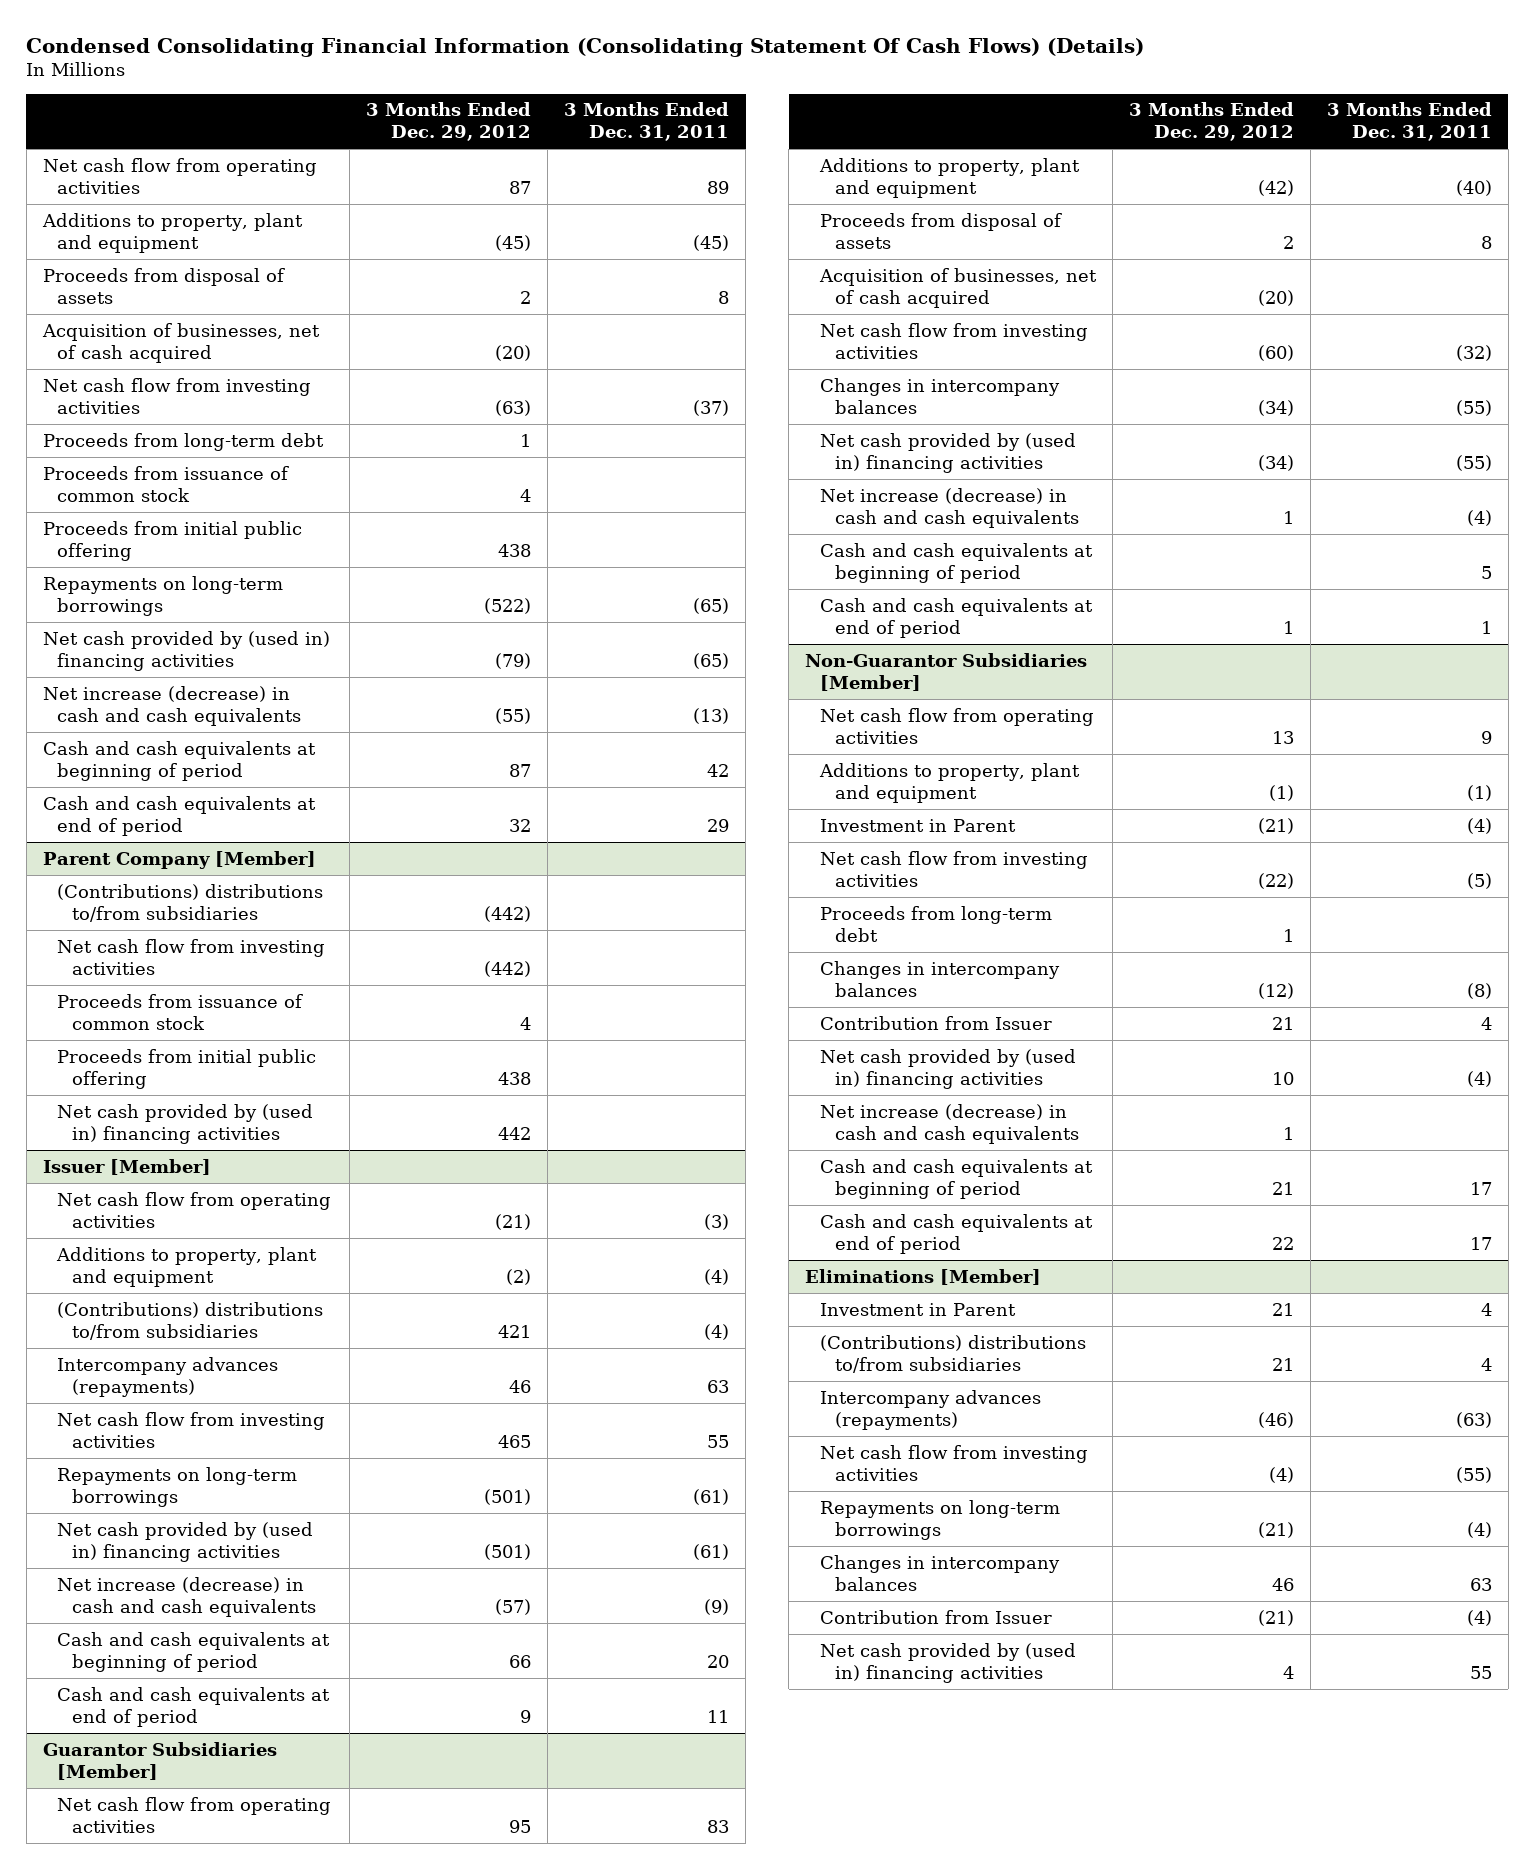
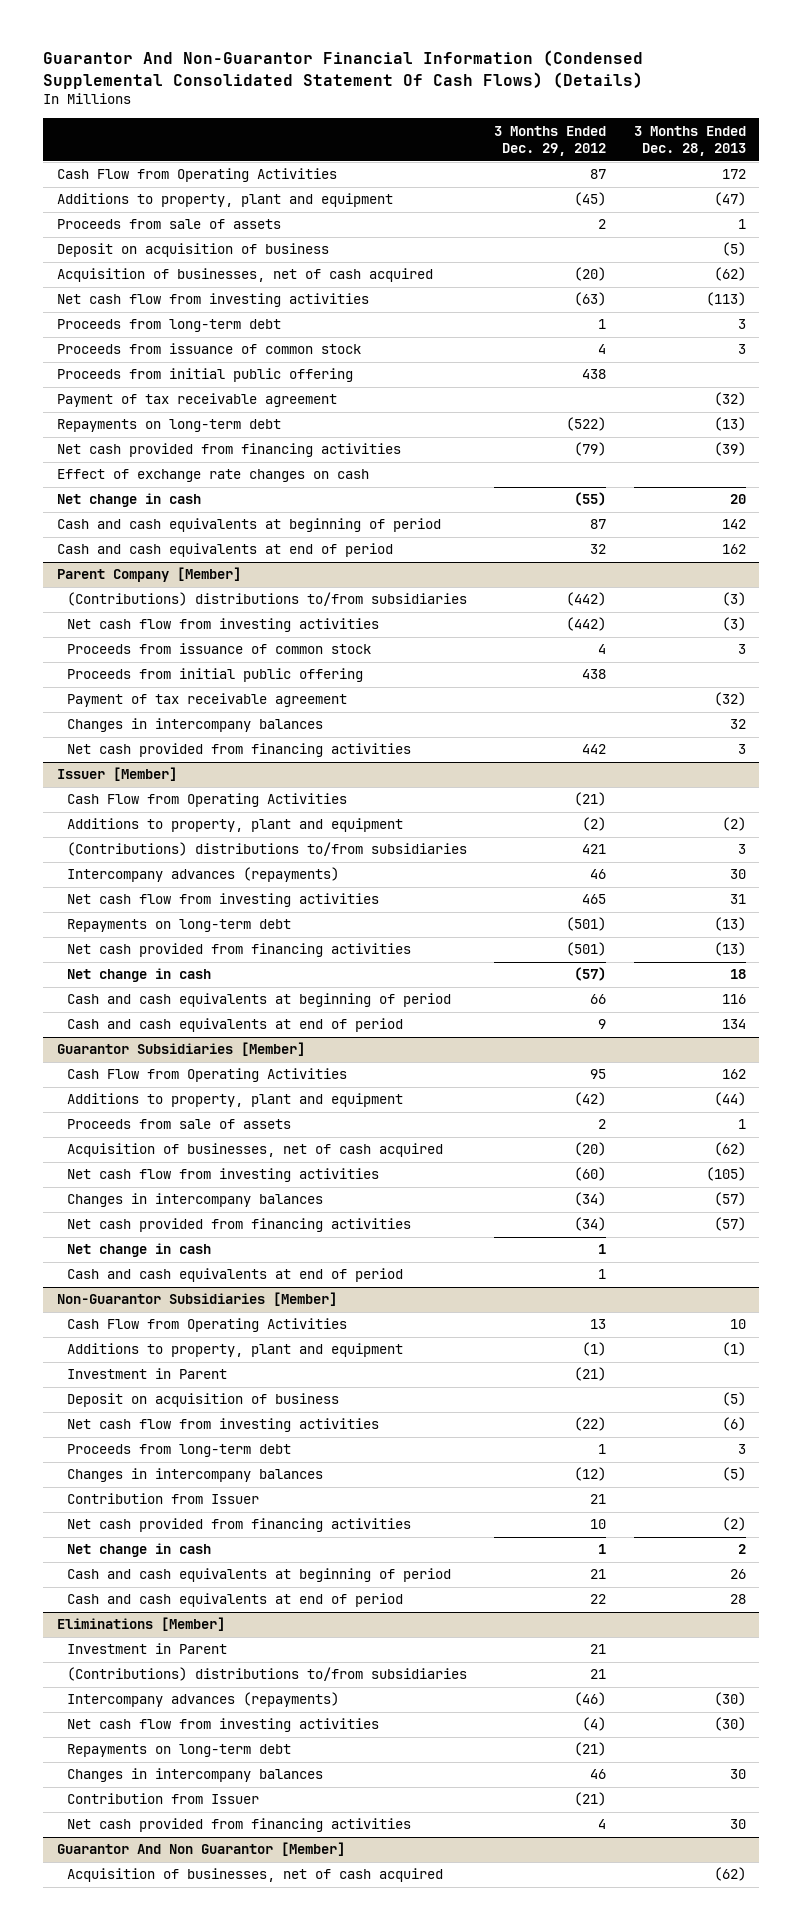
- Condensed Consolidating Financial Information (Consolidating Statement Of Cash Flows) (Details)
+ Guarantor And Non-Guarantor Financial Information (Condensed Supplemental Consolidated Statement Of Cash Flows) (Details)
- | 3 Months Ended Dec. 29, 2012 | 3 Months Ended Dec. 31, 2011
+ | 3 Months Ended Dec. 29, 2012 | 3 Months Ended Dec. 28, 2013
- Net cash flow from operating activities | 87 | 89
+ Cash Flow from Operating Activities | 87 | 172
- Proceeds from disposal of assets | 2 | 8
+ Proceeds from sale of assets | 2 | 1
+ Deposit on acquisition of business | | (5)
- Repayments on long-term borrowings | (522) | (65)
- Net cash provided by (used in) financing activities | (79) | (65)
- Net increase (decrease) in cash and cash equivalents | (55) | (13)
+ Payment of tax receivable agreement | | (32)
+ Repayments on long-term debt | (522) | (13)
+ Net cash provided from financing activities | (79) | (39)
+ Effect of exchange rate changes on cash
+ Net change in cash | (55) | 20
@ Parent Company [Member]
- Net cash provided by (used in) financing activities | 442 |
+ Payment of tax receivable agreement | | (32)
+ Changes in intercompany balances | | 32
+ Net cash provided from financing activities | 442 | 3
@ Issuer [Member]
- Net cash flow from operating activities | (21) | (3)
+ Cash Flow from Operating Activities | (21) |
- Repayments on long-term borrowings | (501) | (61)
- Net cash provided by (used in) financing activities | (501) | (61)
- Net increase (decrease) in cash and cash equivalents | (57) | (9)
+ Repayments on long-term debt | (501) | (13)
+ Net cash provided from financing activities | (501) | (13)
+ Net change in cash | (57) | 18
@ Guarantor Subsidiaries [Member]
- Net cash flow from operating activities | 95 | 83
+ Cash Flow from Operating Activities | 95 | 162
- Proceeds from disposal of assets | 2 | 8
+ Proceeds from sale of assets | 2 | 1
- Net cash provided by (used in) financing activities | (34) | (55)
- Net increase (decrease) in cash and cash equivalents | 1 | (4)
- Cash and cash equivalents at beginning of period | | 5
+ Net cash provided from financing activities | (34) | (57)
+ Net change in cash | 1 |
@ Non-Guarantor Subsidiaries [Member]
- Net cash flow from operating activities | 13 | 9
+ Cash Flow from Operating Activities | 13 | 10
+ Deposit on acquisition of business | | (5)
- Net cash provided by (used in) financing activities | 10 | (4)
- Net increase (decrease) in cash and cash equivalents | 1 |
+ Net cash provided from financing activities | 10 | (2)
+ Net change in cash | 1 | 2
@ Eliminations [Member]
- Repayments on long-term borrowings | (21) | (4)
+ Repayments on long-term debt | (21) |
- Net cash provided by (used in) financing activities | 4 | 55
+ Net cash provided from financing activities | 4 | 30
+ Guarantor And Non Guarantor [Member]
+ Acquisition of businesses, net of cash acquired | | (62)

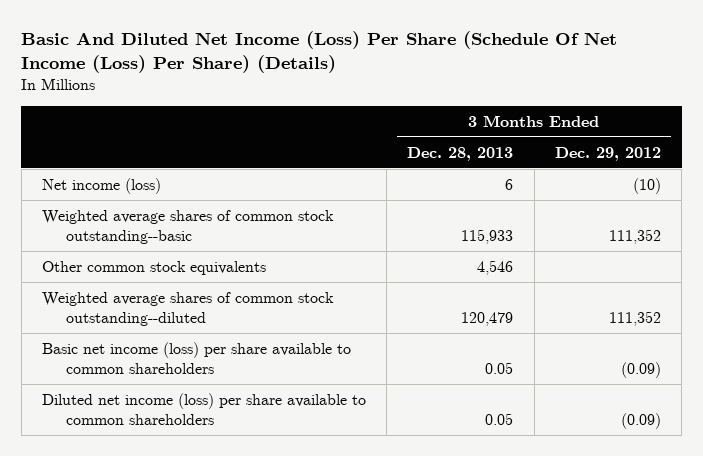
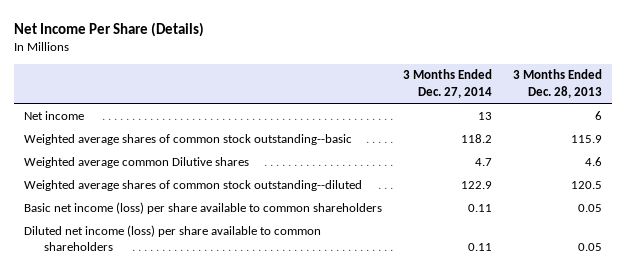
- Basic And Diluted Net Income (Loss) Per Share (Schedule Of Net Income (Loss) Per Share) (Details)
+ Net Income Per Share (Details)
- | 3 Months Ended Dec. 28, 2013 | 3 Months Ended Dec. 29, 2012
+ | 3 Months Ended Dec. 27, 2014 | 3 Months Ended Dec. 28, 2013
- Net income (loss) | 6 | (10)
- Weighted average shares of common stock outstanding--basic | 115,933 | 111,352
- Other common stock equivalents | 4,546 |
- Weighted average shares of common stock outstanding--diluted | 120,479 | 111,352
+ Net income | 13 | 6
+ Weighted average shares of common stock outstanding--basic | 118.2 | 115.9
+ Weighted average common Dilutive shares | 4.7 | 4.6
+ Weighted average shares of common stock outstanding--diluted | 122.9 | 120.5

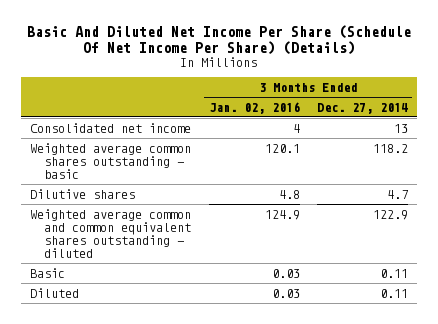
- Net Income Per Share (Details)
+ Basic And Diluted Net Income Per Share (Schedule Of Net Income Per Share) (Details)
- | 3 Months Ended Dec. 27, 2014 | 3 Months Ended Dec. 28, 2013
+ | 3 Months Ended Jan. 02, 2016 | 3 Months Ended Dec. 27, 2014
- Net income | 13 | 6
- Weighted average shares of common stock outstanding--basic | 118.2 | 115.9
- Weighted average common Dilutive shares | 4.7 | 4.6
- Weighted average shares of common stock outstanding--diluted | 122.9 | 120.5
- Basic net income (loss) per share available to common shareholders | 0.11 | 0.05
- Diluted net income (loss) per share available to common shareholders | 0.11 | 0.05
+ Consolidated net income | 4 | 13
+ Weighted average common shares outstanding - basic | 120.1 | 118.2
+ Dilutive shares | 4.8 | 4.7
+ Weighted average common and common equivalent shares outstanding - diluted | 124.9 | 122.9
+ Basic | 0.03 | 0.11
+ Diluted | 0.03 | 0.11

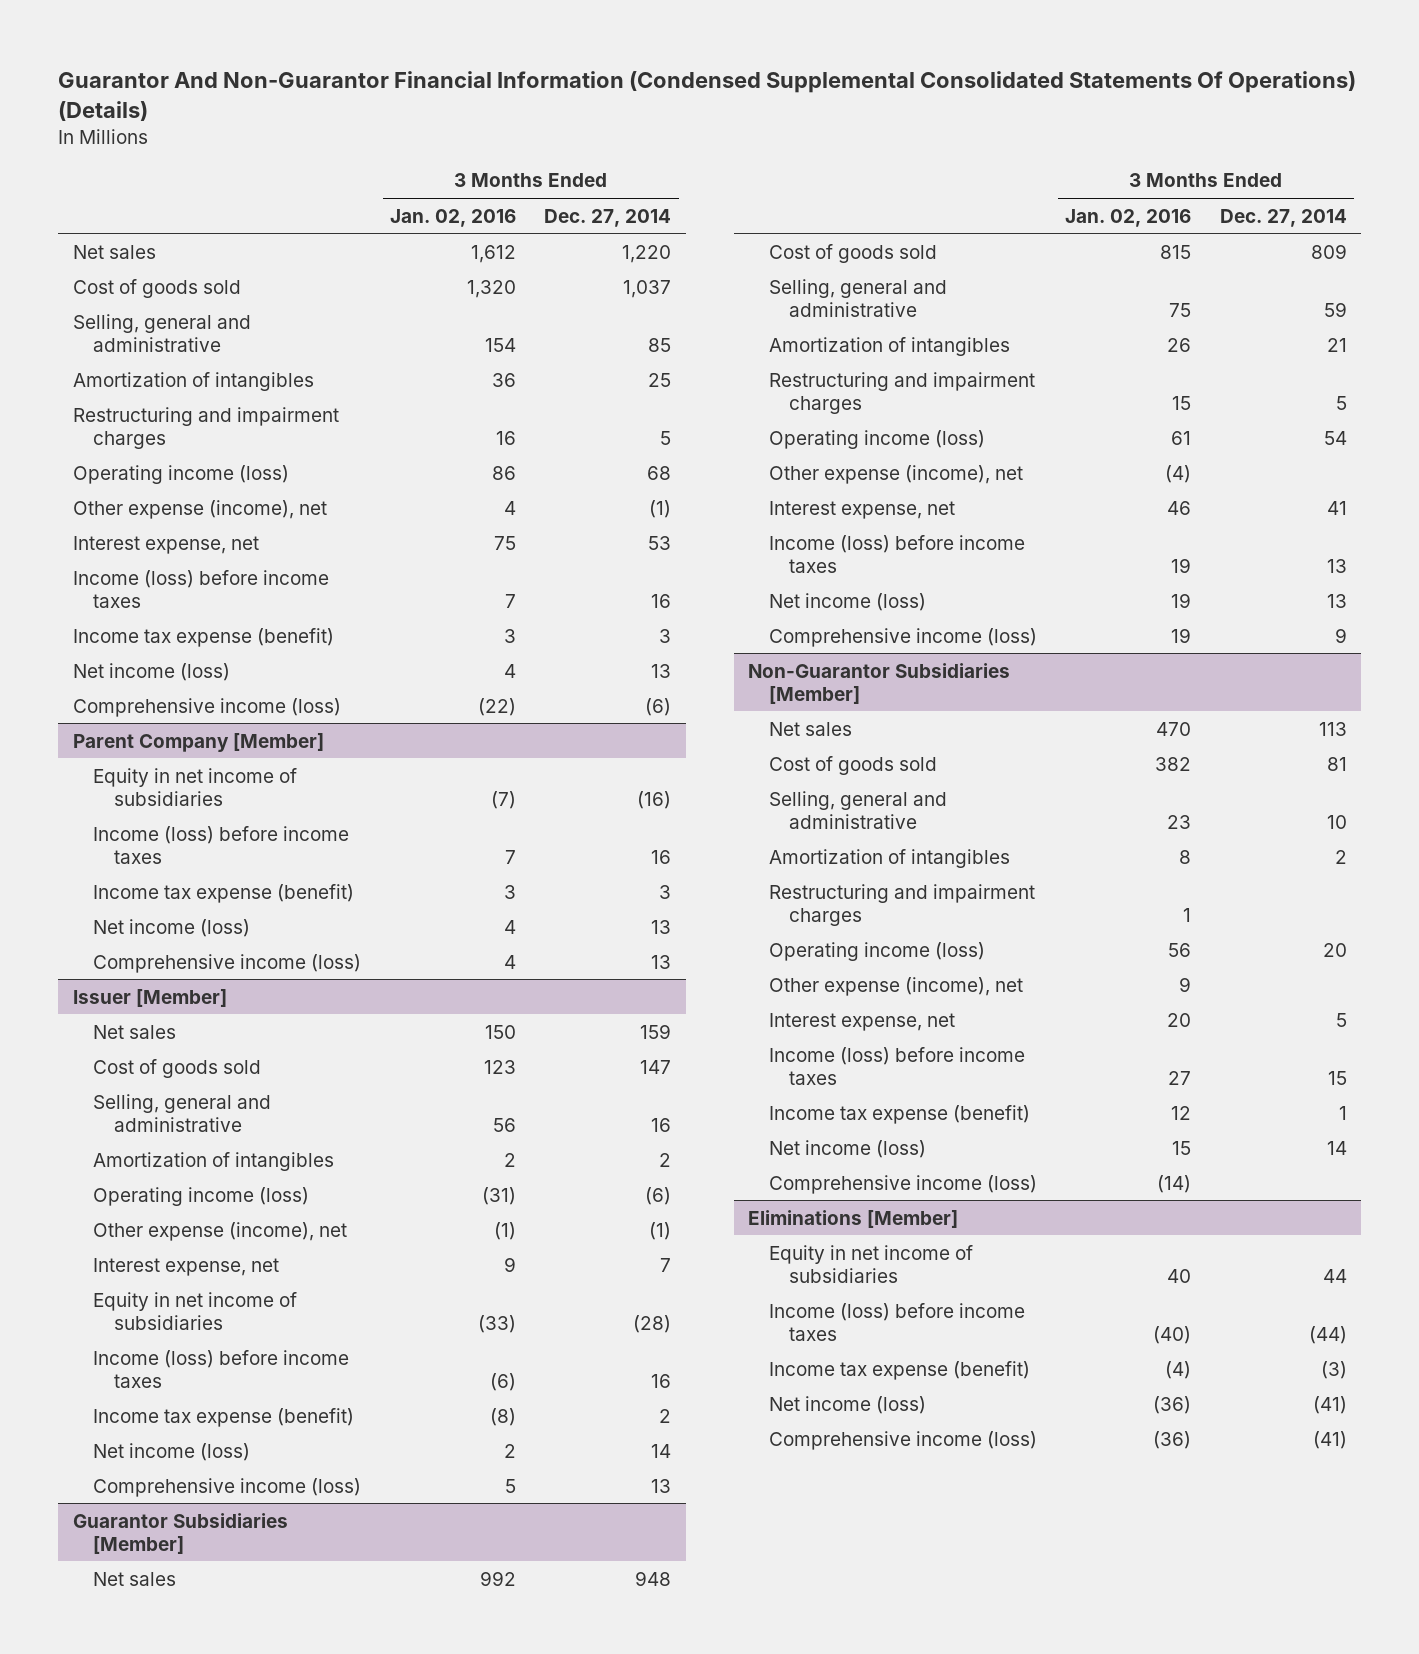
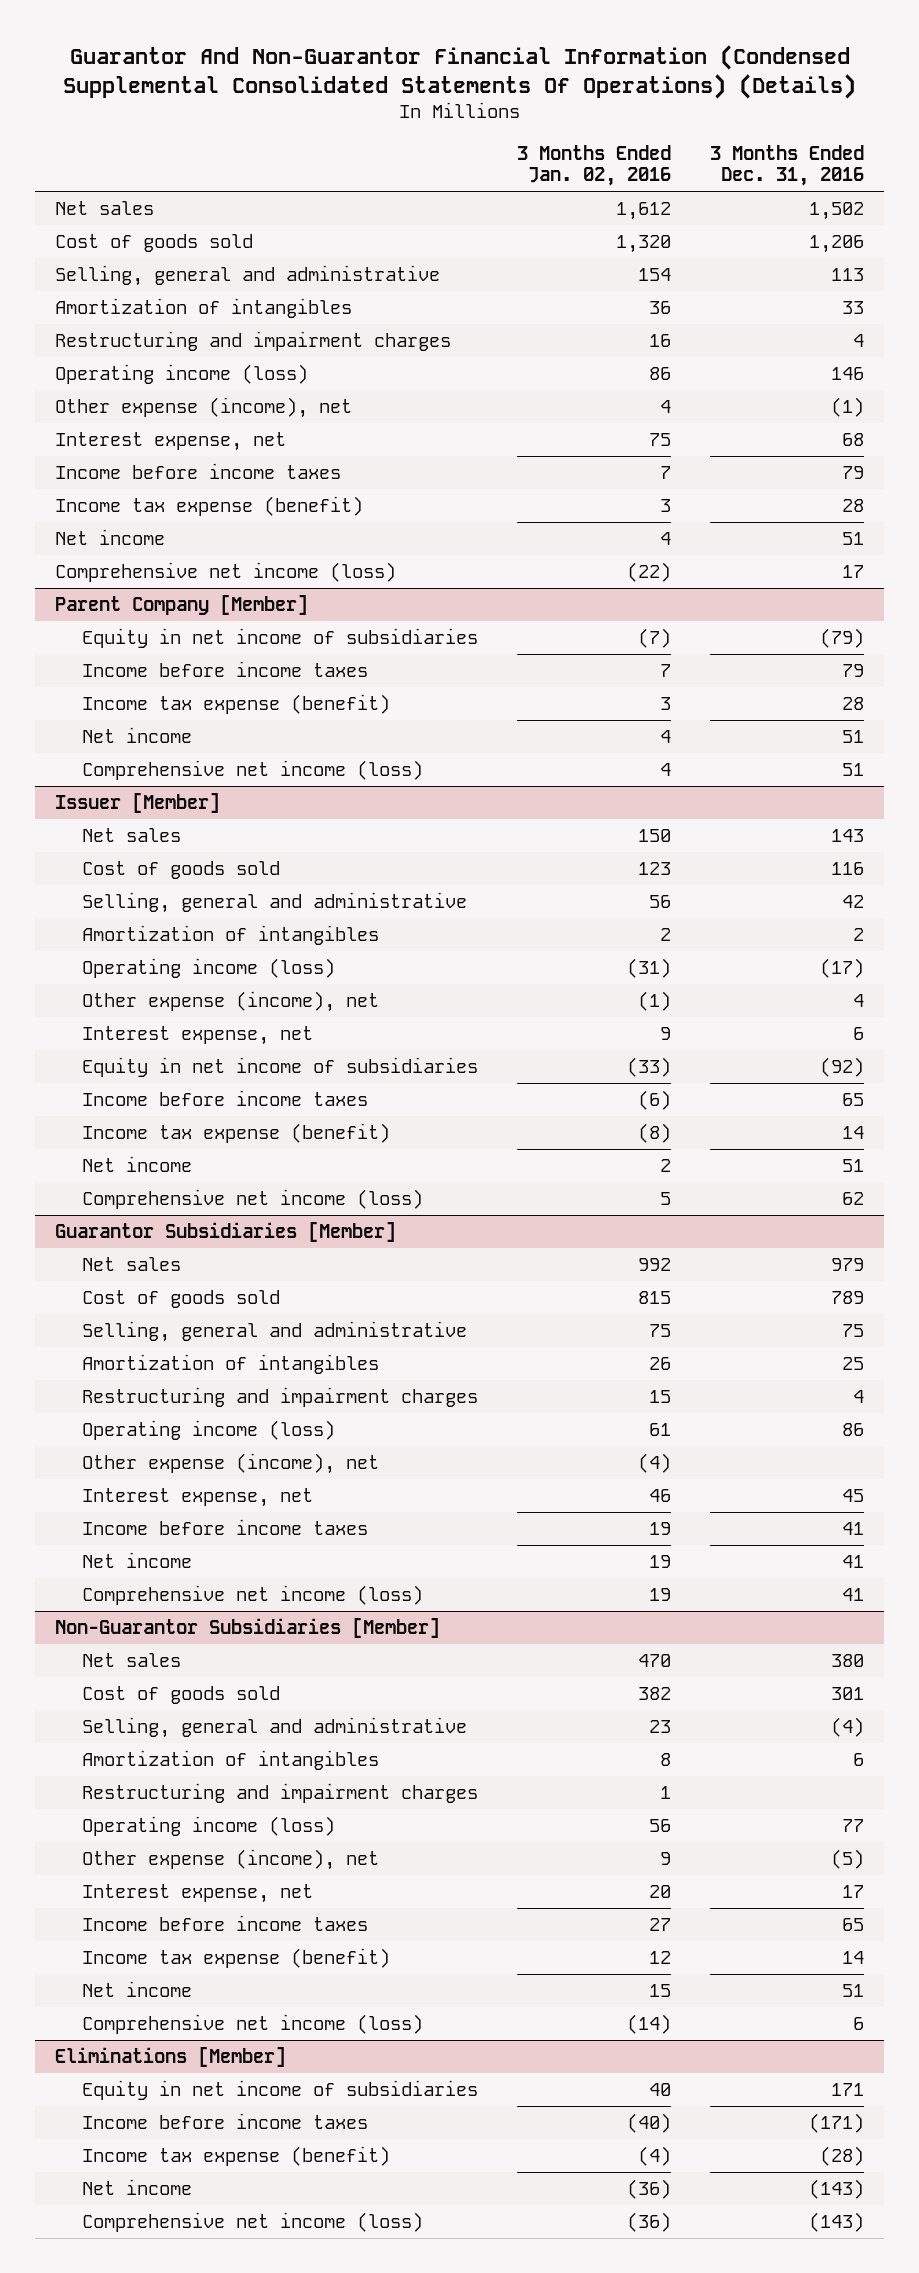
- | 3 Months Ended Jan. 02, 2016 | 3 Months Ended Dec. 27, 2014
+ | 3 Months Ended Jan. 02, 2016 | 3 Months Ended Dec. 31, 2016
- Income (loss) before income taxes | 7 | 16
+ Income before income taxes | 7 | 79
- Net income (loss) | 4 | 13
- Comprehensive income (loss) | (22) | (6)
+ Net income | 4 | 51
+ Comprehensive net income (loss) | (22) | 17
@ Parent Company [Member]
- Income (loss) before income taxes | 7 | 16
+ Income before income taxes | 7 | 79
- Net income (loss) | 4 | 13
- Comprehensive income (loss) | 4 | 13
+ Net income | 4 | 51
+ Comprehensive net income (loss) | 4 | 51
@ Issuer [Member]
- Income (loss) before income taxes | (6) | 16
+ Income before income taxes | (6) | 65
- Net income (loss) | 2 | 14
- Comprehensive income (loss) | 5 | 13
+ Net income | 2 | 51
+ Comprehensive net income (loss) | 5 | 62
@ Guarantor Subsidiaries [Member]
- Income (loss) before income taxes | 19 | 13
- Net income (loss) | 19 | 13
- Comprehensive income (loss) | 19 | 9
+ Income before income taxes | 19 | 41
+ Net income | 19 | 41
+ Comprehensive net income (loss) | 19 | 41
@ Non-Guarantor Subsidiaries [Member]
- Income (loss) before income taxes | 27 | 15
+ Income before income taxes | 27 | 65
- Net income (loss) | 15 | 14
- Comprehensive income (loss) | (14) |
+ Net income | 15 | 51
+ Comprehensive net income (loss) | (14) | 6
@ Eliminations [Member]
- Income (loss) before income taxes | (40) | (44)
+ Income before income taxes | (40) | (171)
- Net income (loss) | (36) | (41)
- Comprehensive income (loss) | (36) | (41)
+ Net income | (36) | (143)
+ Comprehensive net income (loss) | (36) | (143)

